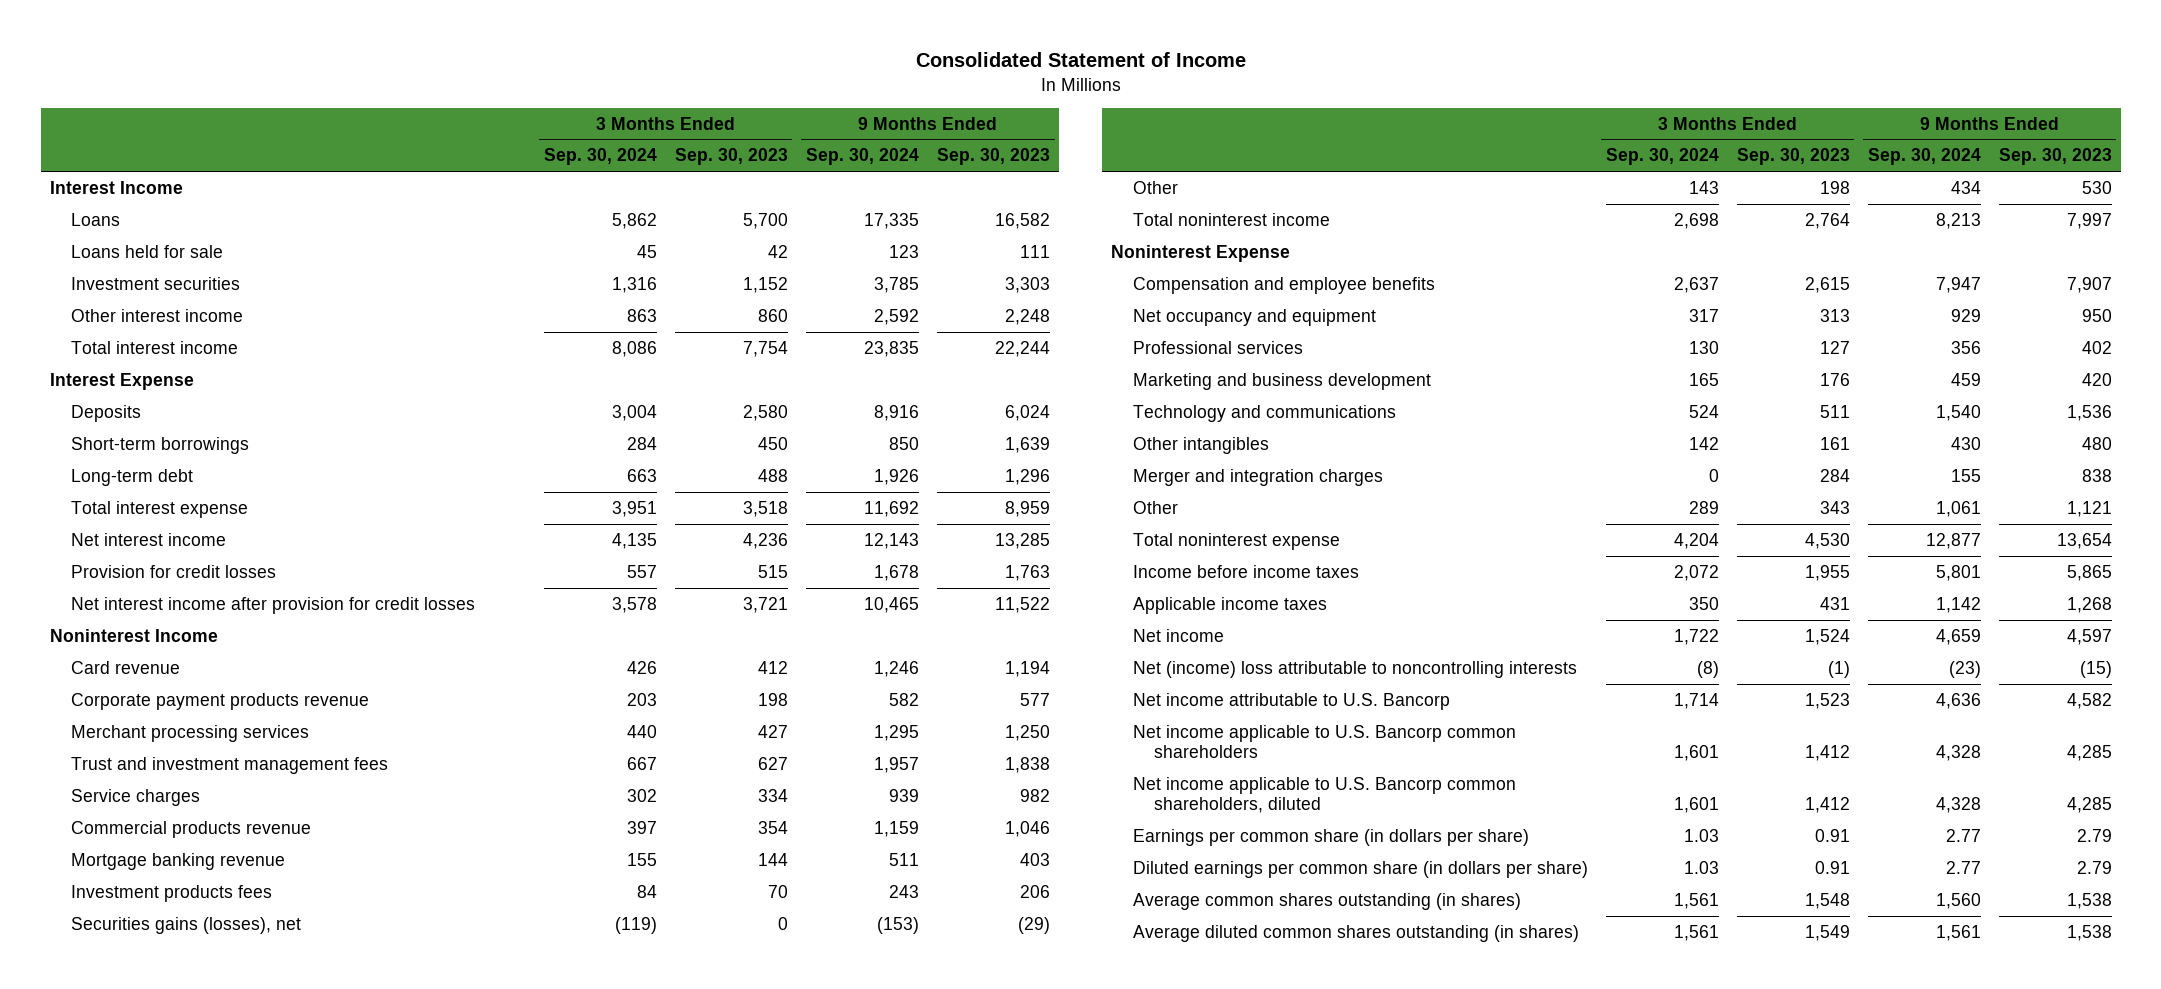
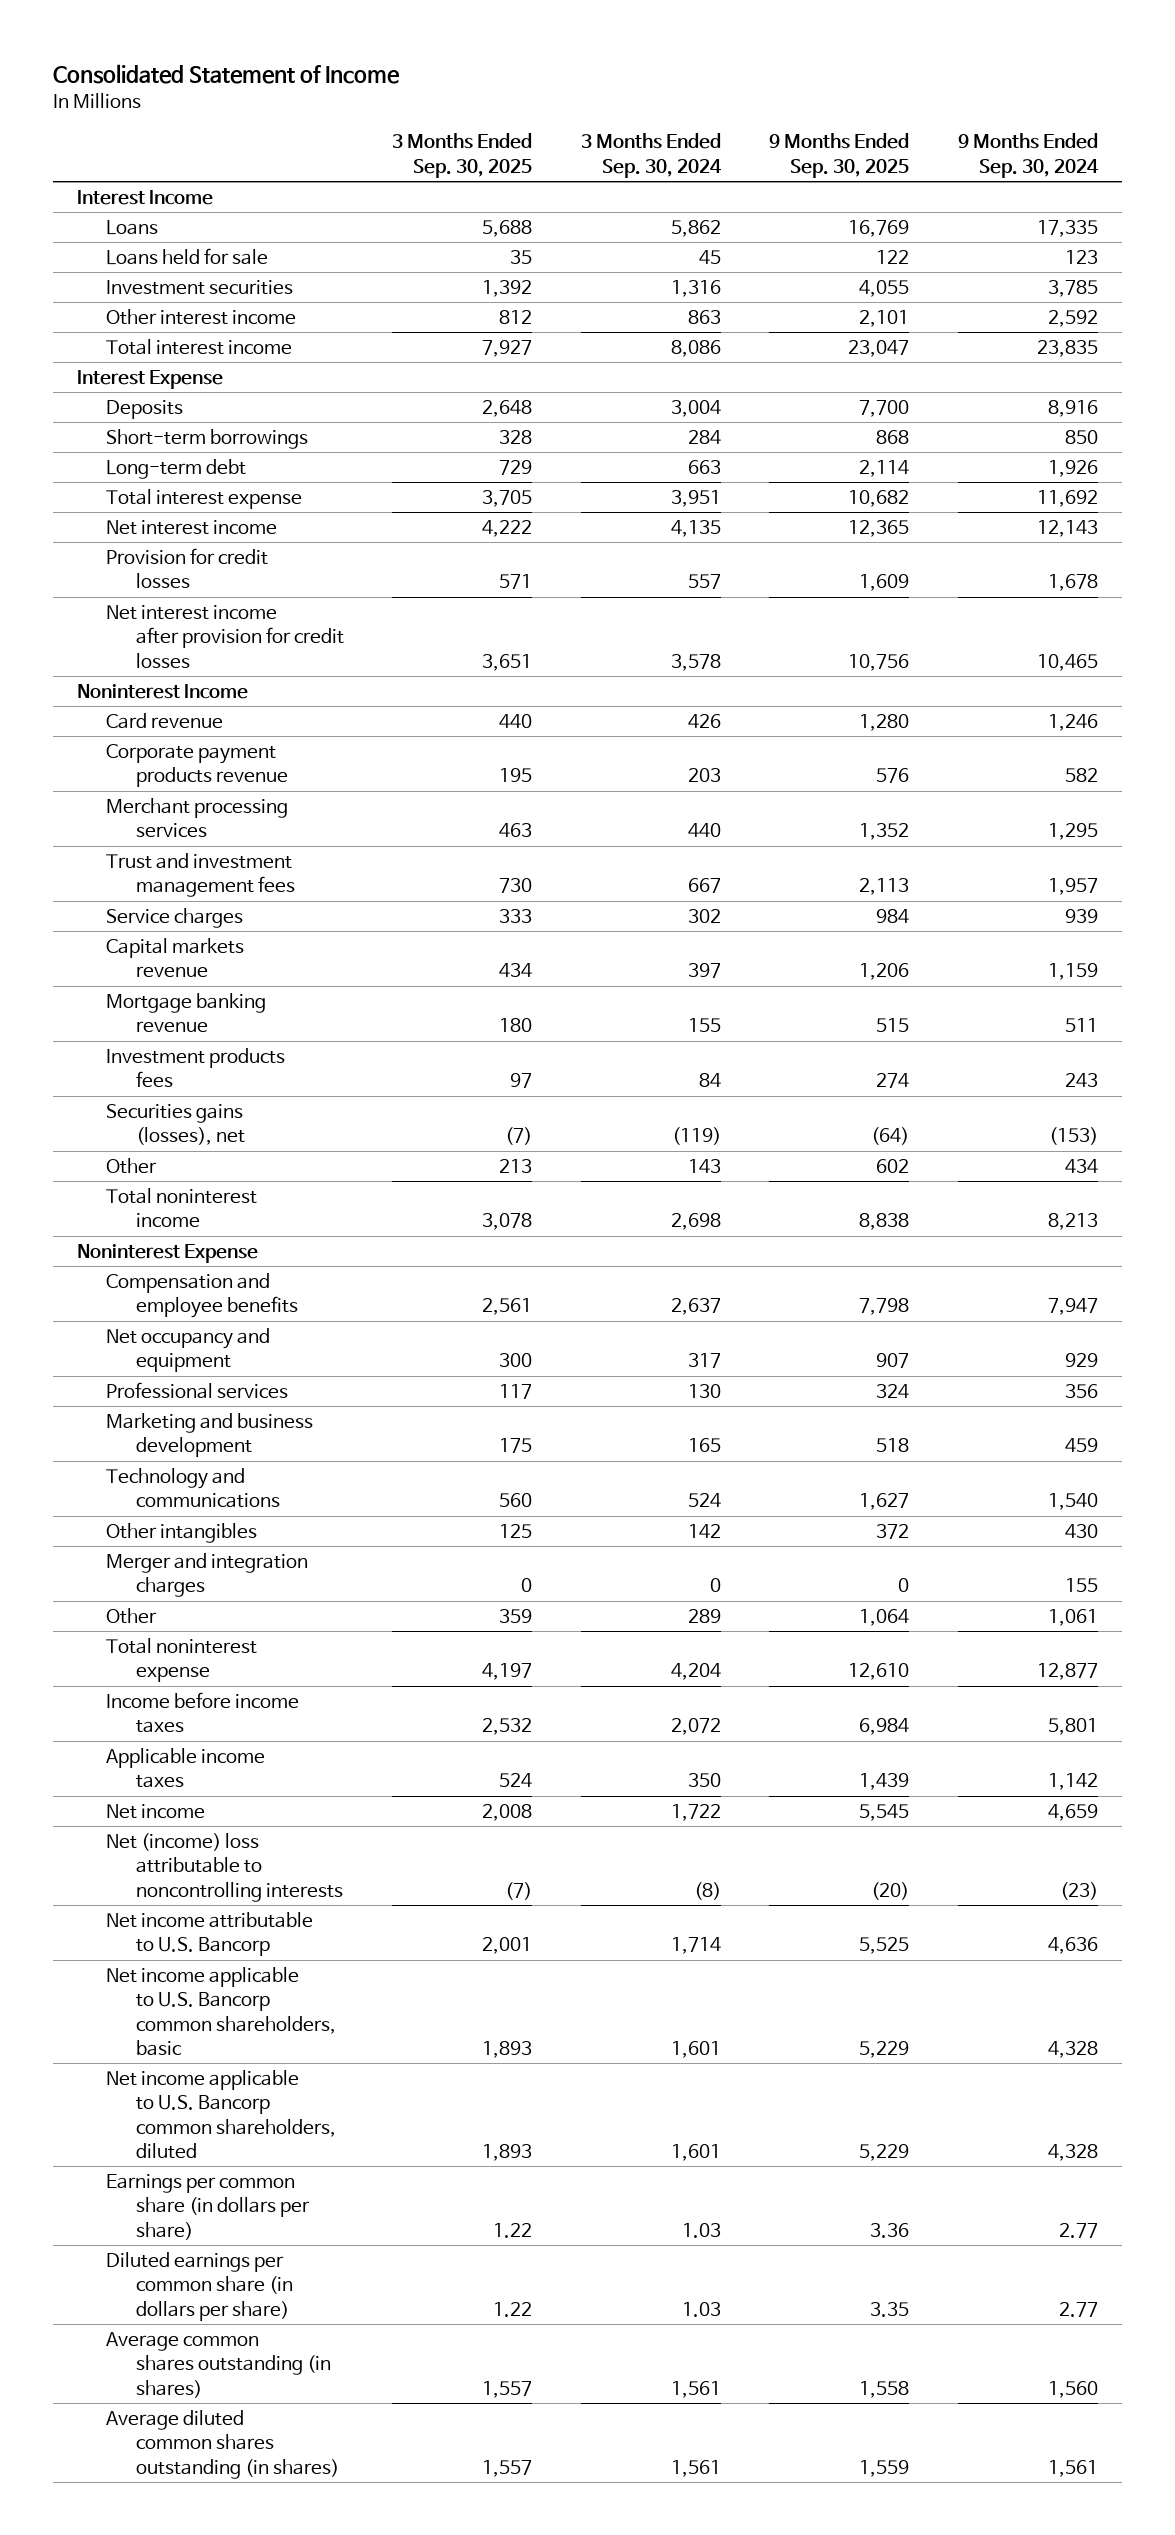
- | 3 Months Ended Sep. 30, 2024 | 3 Months Ended Sep. 30, 2023 | 9 Months Ended Sep. 30, 2024 | 9 Months Ended Sep. 30, 2023
+ | 3 Months Ended Sep. 30, 2025 | 3 Months Ended Sep. 30, 2024 | 9 Months Ended Sep. 30, 2025 | 9 Months Ended Sep. 30, 2024
- Commercial products revenue | 397 | 354 | 1,159 | 1,046
+ Capital markets revenue | 434 | 397 | 1,206 | 1,159
- Net income applicable to U.S. Bancorp common shareholders | 1,601 | 1,412 | 4,328 | 4,285
+ Net income applicable to U.S. Bancorp common shareholders, basic | 1,893 | 1,601 | 5,229 | 4,328

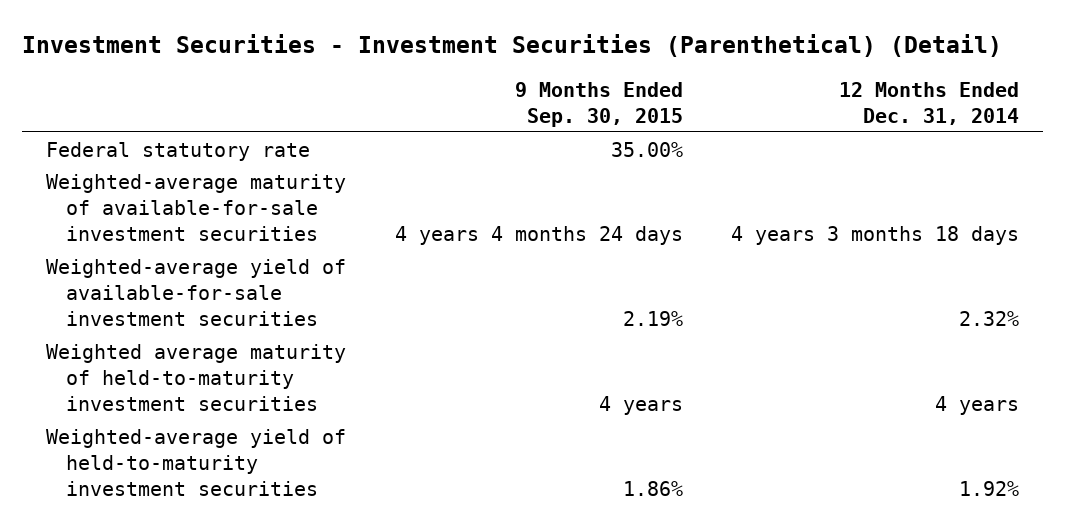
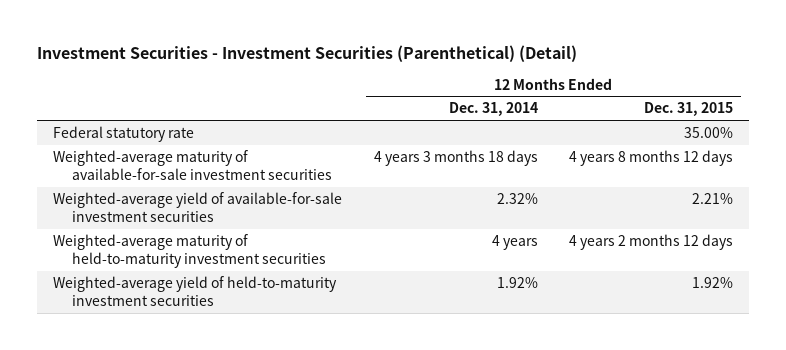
- | 9 Months Ended Sep. 30, 2015 | 12 Months Ended Dec. 31, 2014
+ | 12 Months Ended Dec. 31, 2014 | 12 Months Ended Dec. 31, 2015
- Weighted average maturity of held-to-maturity investment securities | 4 years | 4 years
+ Weighted-average maturity of held-to-maturity investment securities | 4 years | 4 years 2 months 12 days

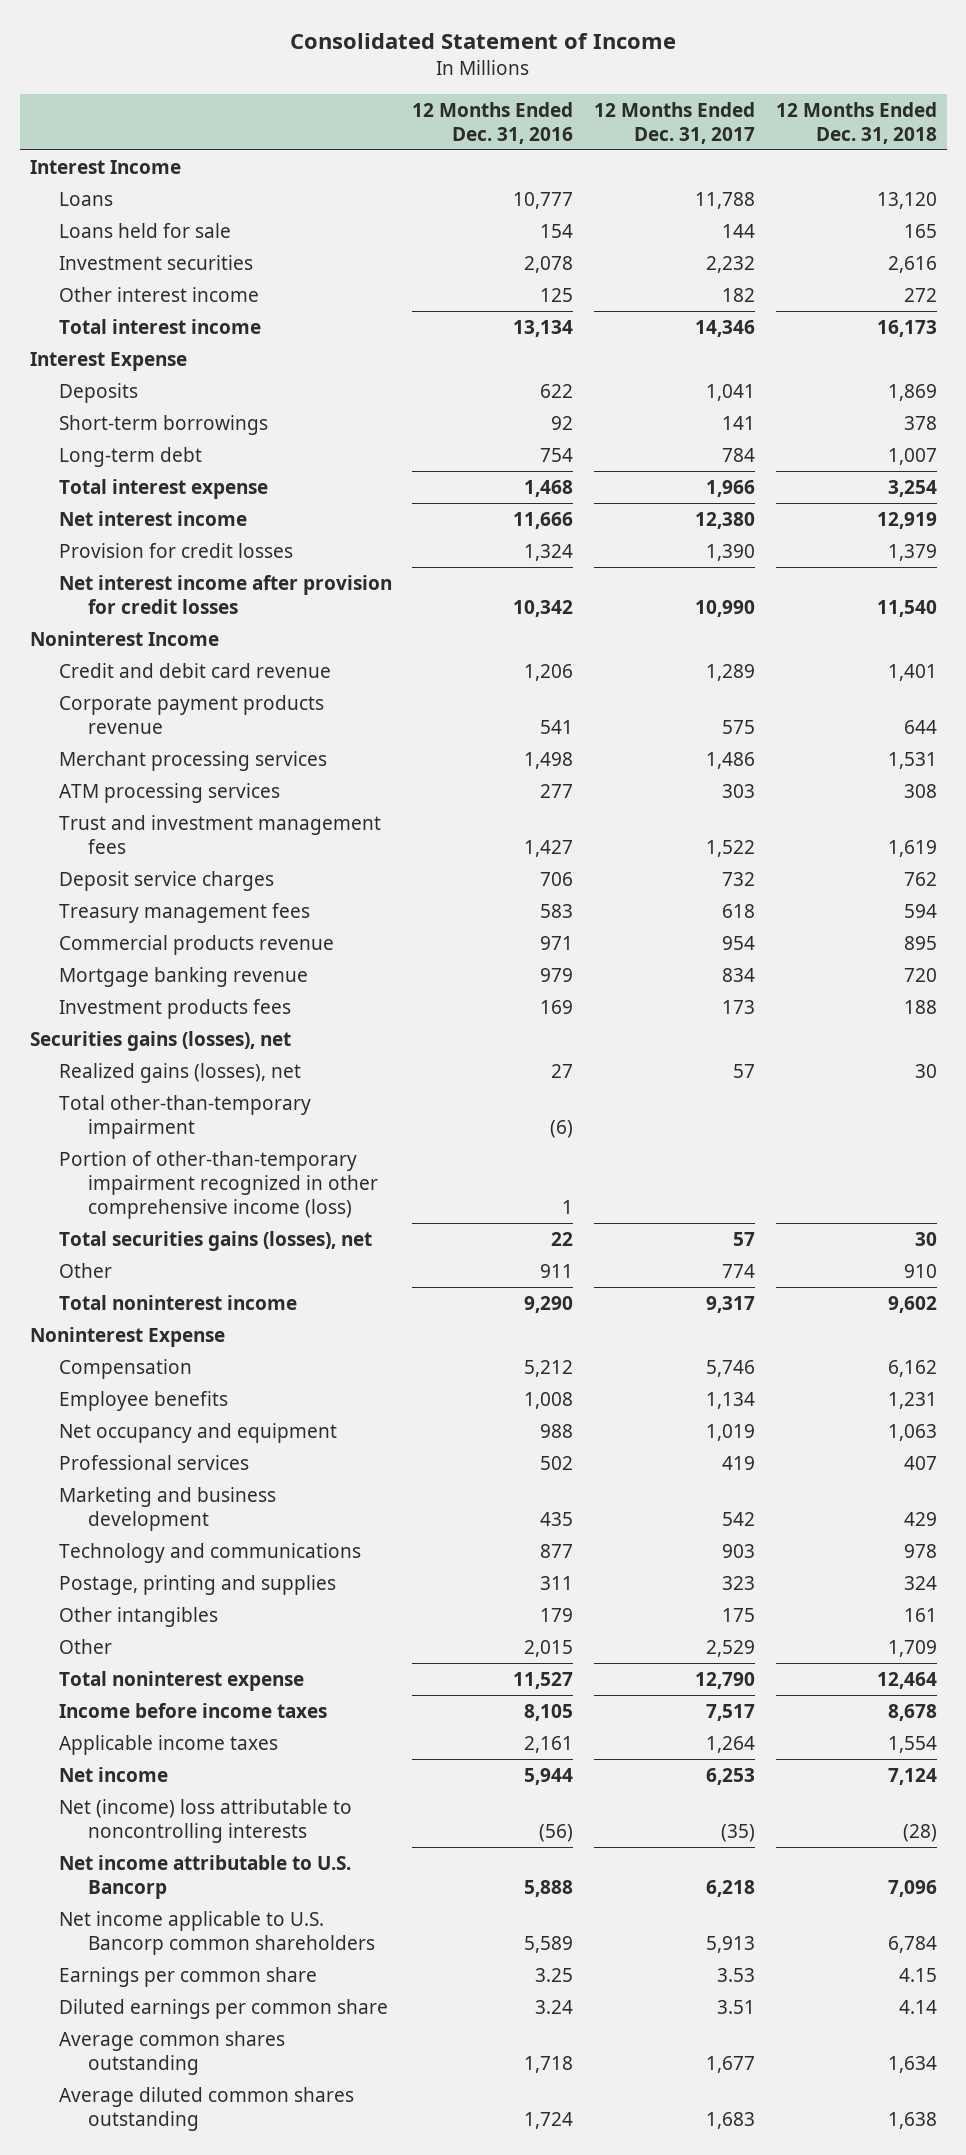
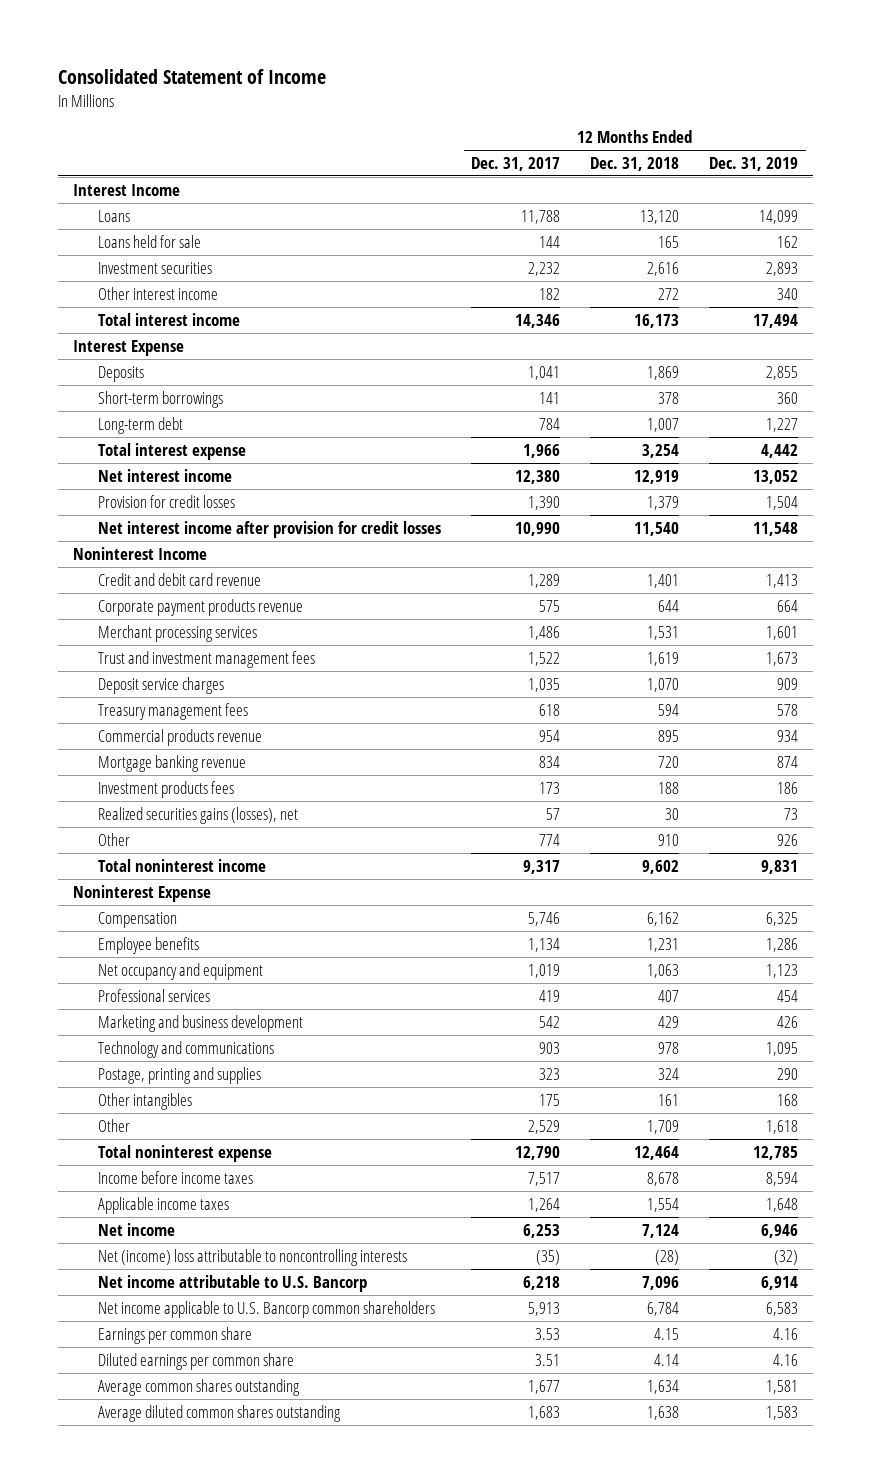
- | 12 Months Ended Dec. 31, 2016 | 12 Months Ended Dec. 31, 2017 | 12 Months Ended Dec. 31, 2018
+ | 12 Months Ended Dec. 31, 2017 | 12 Months Ended Dec. 31, 2018 | 12 Months Ended Dec. 31, 2019
- ATM processing services | 277 | 303 | 308
- Deposit service charges | 706 | 732 | 762
+ Deposit service charges | 1,035 | 1,070 | 909
- Securities gains (losses), net
- Realized gains (losses), net | 27 | 57 | 30
- Total other-than-temporary impairment | (6) | |
- Portion of other-than-temporary impairment recognized in other comprehensive income (loss) | 1 | |
- Total securities gains (losses), net | 22 | 57 | 30
+ Realized securities gains (losses), net | 57 | 30 | 73

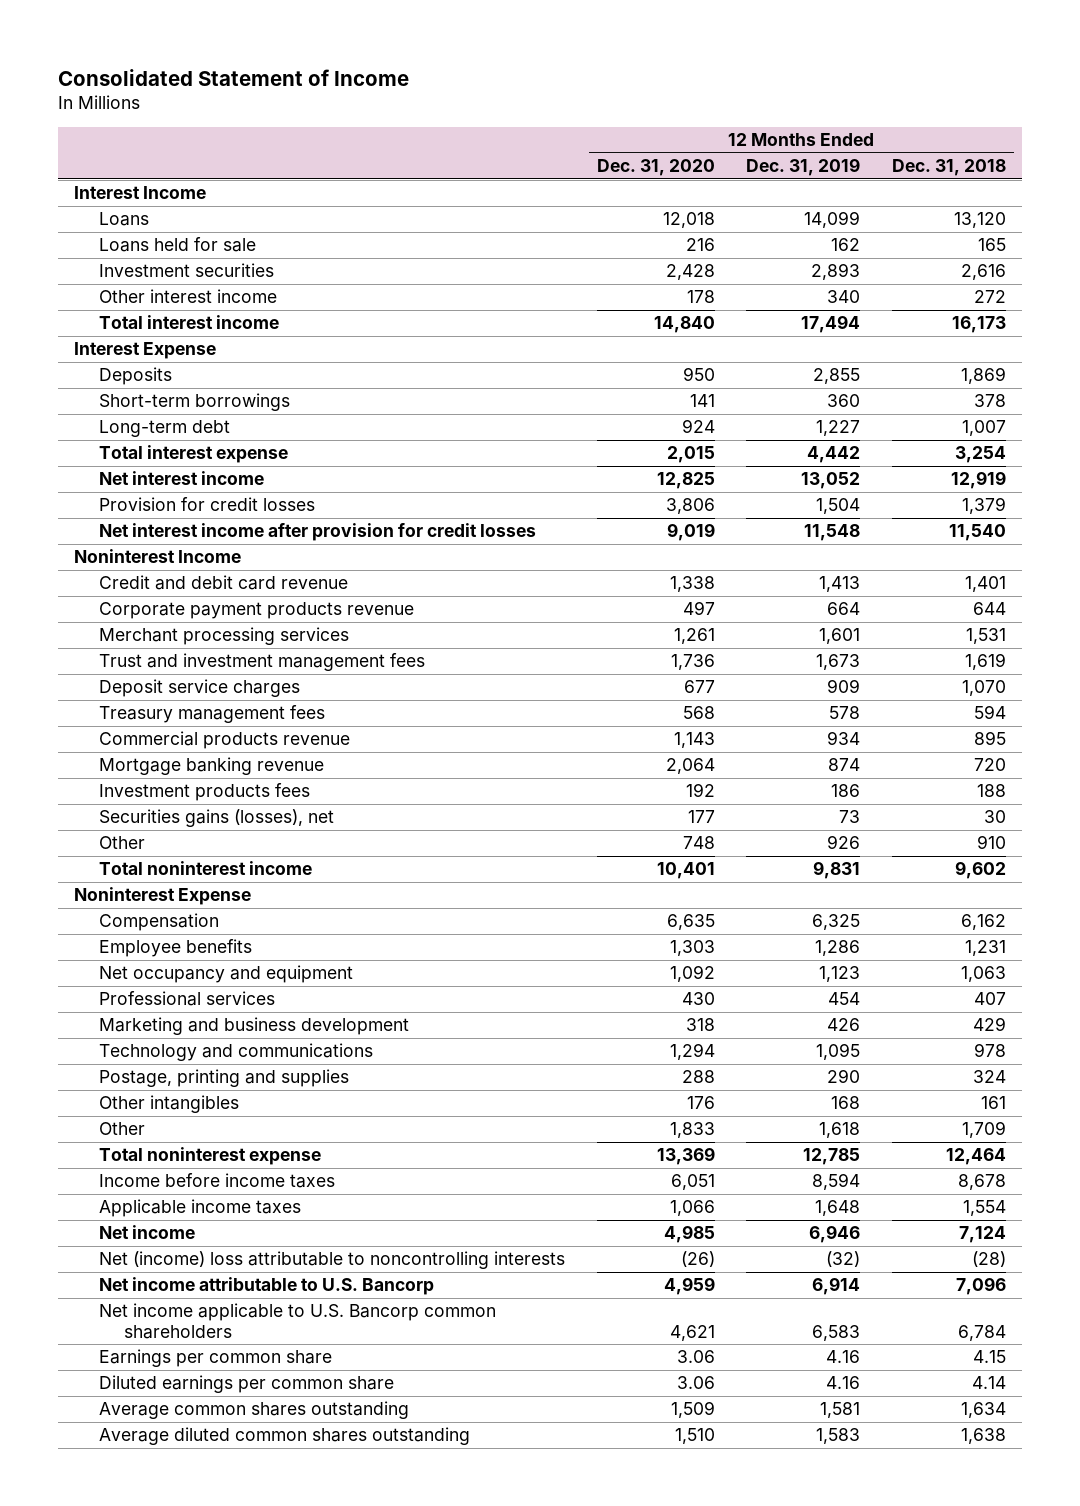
- | 12 Months Ended Dec. 31, 2017 | 12 Months Ended Dec. 31, 2018 | 12 Months Ended Dec. 31, 2019
+ | 12 Months Ended Dec. 31, 2020 | 12 Months Ended Dec. 31, 2019 | 12 Months Ended Dec. 31, 2018
- Realized securities gains (losses), net | 57 | 30 | 73
+ Securities gains (losses), net | 177 | 73 | 30

